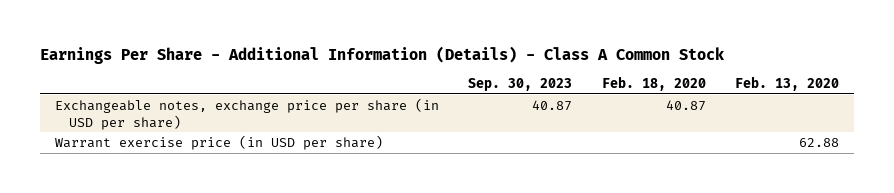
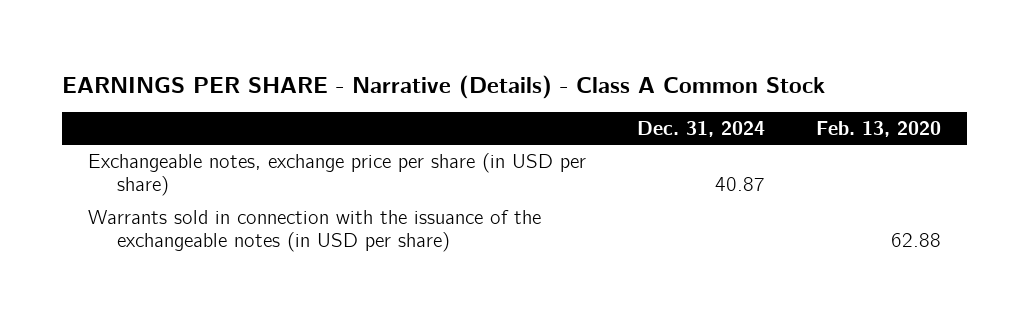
- Earnings Per Share - Additional Information (Details) - Class A Common Stock
+ EARNINGS PER SHARE - Narrative (Details) - Class A Common Stock
- | Sep. 30, 2023 | Feb. 18, 2020 | Feb. 13, 2020
+ | Dec. 31, 2024 | Feb. 13, 2020
- Warrant exercise price (in USD per share) | | | 62.88
+ Warrants sold in connection with the issuance of the exchangeable notes (in USD per share) | | 62.88

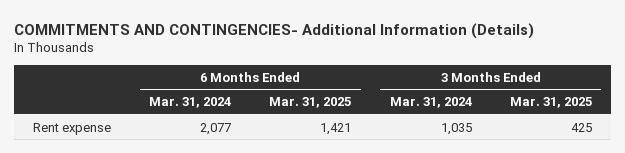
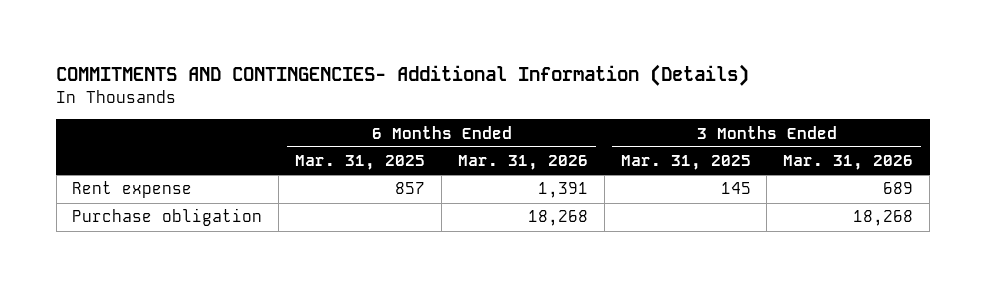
- | 6 Months Ended Mar. 31, 2024 | 6 Months Ended Mar. 31, 2025 | 3 Months Ended Mar. 31, 2024 | 3 Months Ended Mar. 31, 2025
+ | 6 Months Ended Mar. 31, 2025 | 6 Months Ended Mar. 31, 2026 | 3 Months Ended Mar. 31, 2025 | 3 Months Ended Mar. 31, 2026
- Rent expense | 2,077 | 1,421 | 1,035 | 425
+ Rent expense | 857 | 1,391 | 145 | 689
+ Purchase obligation | | 18,268 | | 18,268

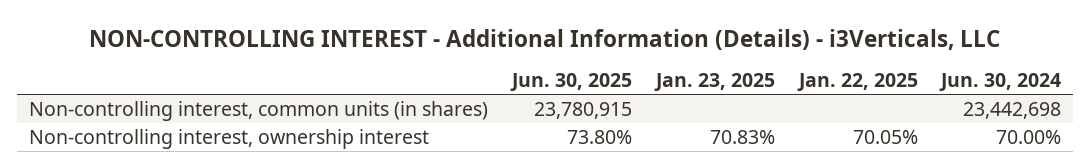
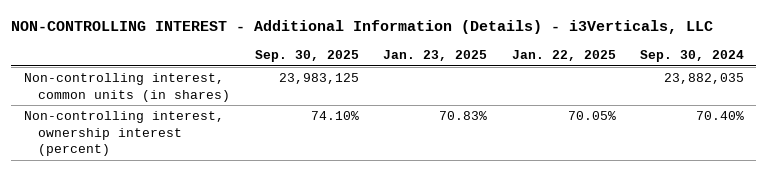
- | Jun. 30, 2025 | Jan. 23, 2025 | Jan. 22, 2025 | Jun. 30, 2024
+ | Sep. 30, 2025 | Jan. 23, 2025 | Jan. 22, 2025 | Sep. 30, 2024
- Non-controlling interest, ownership interest | 73.80% | 70.83% | 70.05% | 70.00%
+ Non-controlling interest, ownership interest (percent) | 74.10% | 70.83% | 70.05% | 70.40%

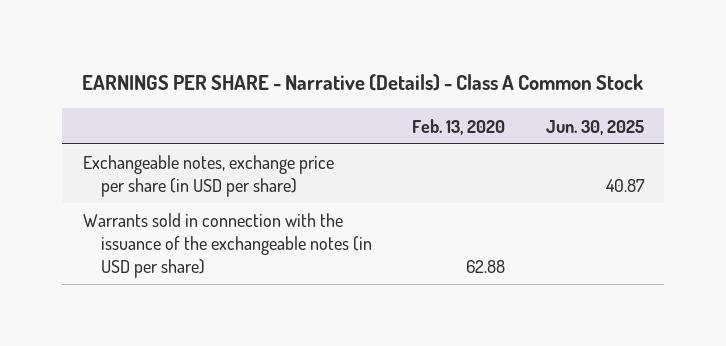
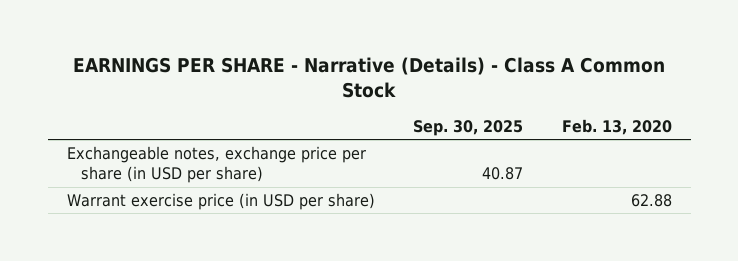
- | Feb. 13, 2020 | Jun. 30, 2025
+ | Sep. 30, 2025 | Feb. 13, 2020
- Warrants sold in connection with the issuance of the exchangeable notes (in USD per share) | 62.88 |
+ Warrant exercise price (in USD per share) | | 62.88

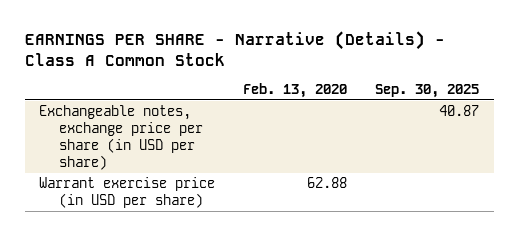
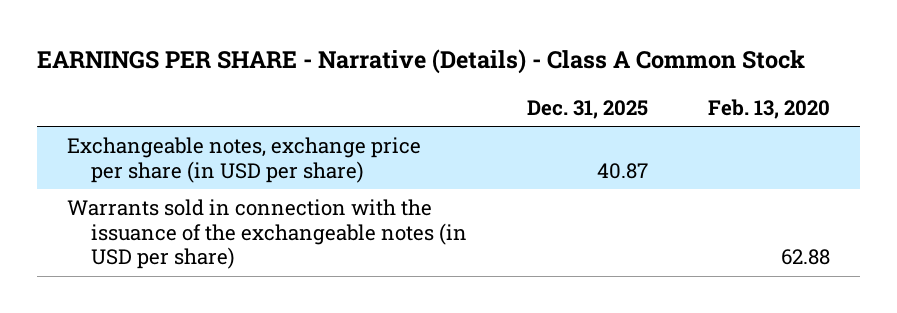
- | Feb. 13, 2020 | Sep. 30, 2025
+ | Dec. 31, 2025 | Feb. 13, 2020
- Warrant exercise price (in USD per share) | 62.88 |
+ Warrants sold in connection with the issuance of the exchangeable notes (in USD per share) | | 62.88

